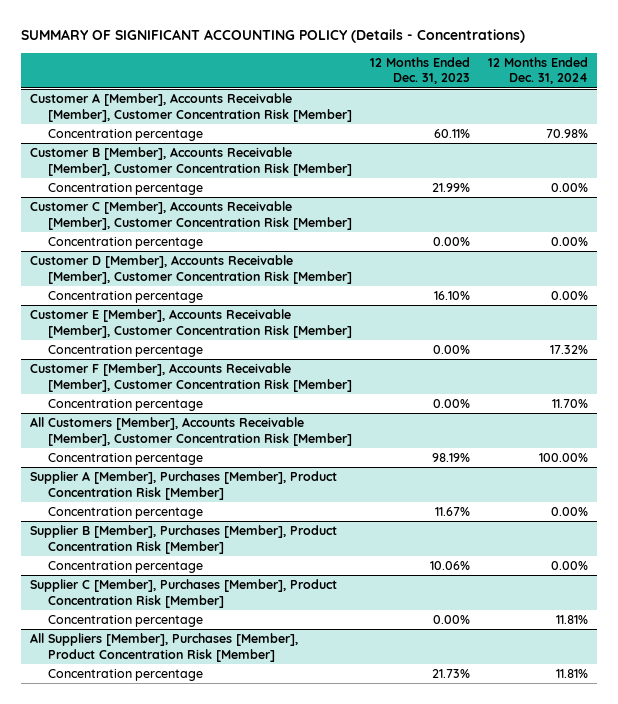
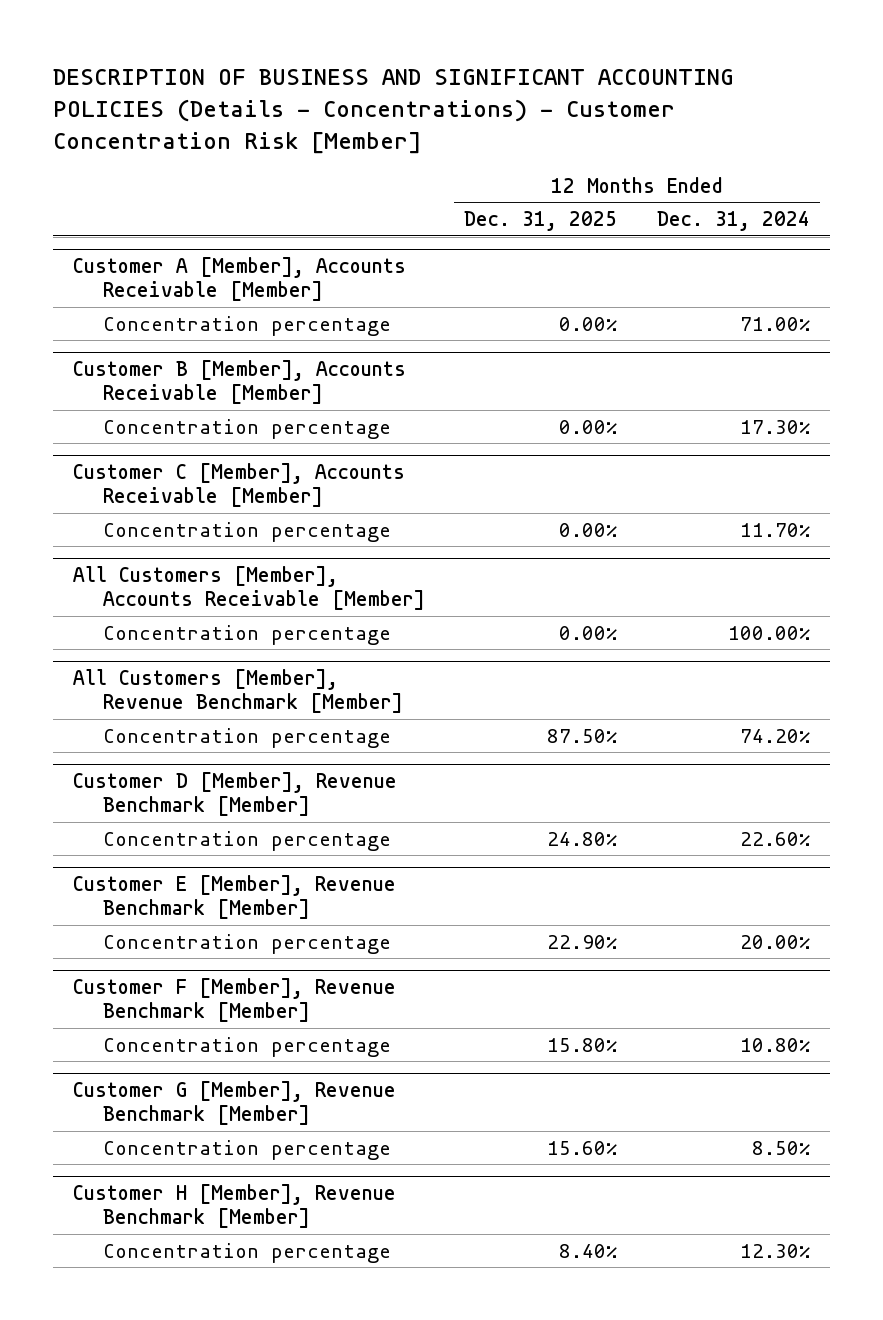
- SUMMARY OF SIGNIFICANT ACCOUNTING POLICY (Details - Concentrations)
+ DESCRIPTION OF BUSINESS AND SIGNIFICANT ACCOUNTING POLICIES (Details - Concentrations) - Customer Concentration Risk [Member]
- | 12 Months Ended Dec. 31, 2023 | 12 Months Ended Dec. 31, 2024
+ | 12 Months Ended Dec. 31, 2025 | 12 Months Ended Dec. 31, 2024
- Customer A [Member], Accounts Receivable [Member], Customer Concentration Risk [Member]
- Concentration percentage | 60.11% | 70.98%
- Customer B [Member], Accounts Receivable [Member], Customer Concentration Risk [Member]
- Concentration percentage | 21.99% | 0.00%
- Customer C [Member], Accounts Receivable [Member], Customer Concentration Risk [Member]
- Concentration percentage | 0.00% | 0.00%
- Customer D [Member], Accounts Receivable [Member], Customer Concentration Risk [Member]
- Concentration percentage | 16.10% | 0.00%
- Customer E [Member], Accounts Receivable [Member], Customer Concentration Risk [Member]
- Concentration percentage | 0.00% | 17.32%
- Customer F [Member], Accounts Receivable [Member], Customer Concentration Risk [Member]
+ Customer A [Member], Accounts Receivable [Member]
+ Concentration percentage | 0.00% | 71.00%
+ Customer B [Member], Accounts Receivable [Member]
+ Concentration percentage | 0.00% | 17.30%
+ Customer C [Member], Accounts Receivable [Member]
- All Customers [Member], Accounts Receivable [Member], Customer Concentration Risk [Member]
+ All Customers [Member], Accounts Receivable [Member]
- Supplier A [Member], Purchases [Member], Product Concentration Risk [Member]
- Concentration percentage | 11.67% | 0.00%
- Supplier B [Member], Purchases [Member], Product Concentration Risk [Member]
- Concentration percentage | 10.06% | 0.00%
- Supplier C [Member], Purchases [Member], Product Concentration Risk [Member]
- Concentration percentage | 0.00% | 11.81%
- All Suppliers [Member], Purchases [Member], Product Concentration Risk [Member]
- Concentration percentage | 21.73% | 11.81%
+ All Customers [Member], Revenue Benchmark [Member]
+ Concentration percentage | 87.50% | 74.20%
+ Customer D [Member], Revenue Benchmark [Member]
+ Concentration percentage | 24.80% | 22.60%
+ Customer E [Member], Revenue Benchmark [Member]
+ Concentration percentage | 22.90% | 20.00%
+ Customer F [Member], Revenue Benchmark [Member]
+ Concentration percentage | 15.80% | 10.80%
+ Customer G [Member], Revenue Benchmark [Member]
+ Concentration percentage | 15.60% | 8.50%
+ Customer H [Member], Revenue Benchmark [Member]
+ Concentration percentage | 8.40% | 12.30%

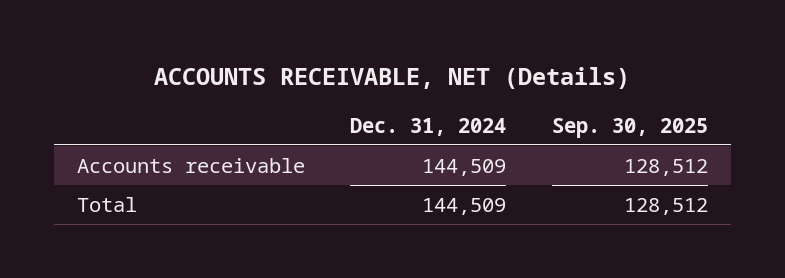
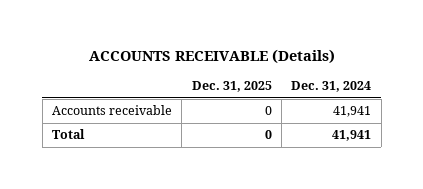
- ACCOUNTS RECEIVABLE, NET (Details)
+ ACCOUNTS RECEIVABLE (Details)
- | Dec. 31, 2024 | Sep. 30, 2025
+ | Dec. 31, 2025 | Dec. 31, 2024
- Accounts receivable | 144,509 | 128,512
- Total | 144,509 | 128,512
+ Accounts receivable | 0 | 41,941
+ Total | 0 | 41,941

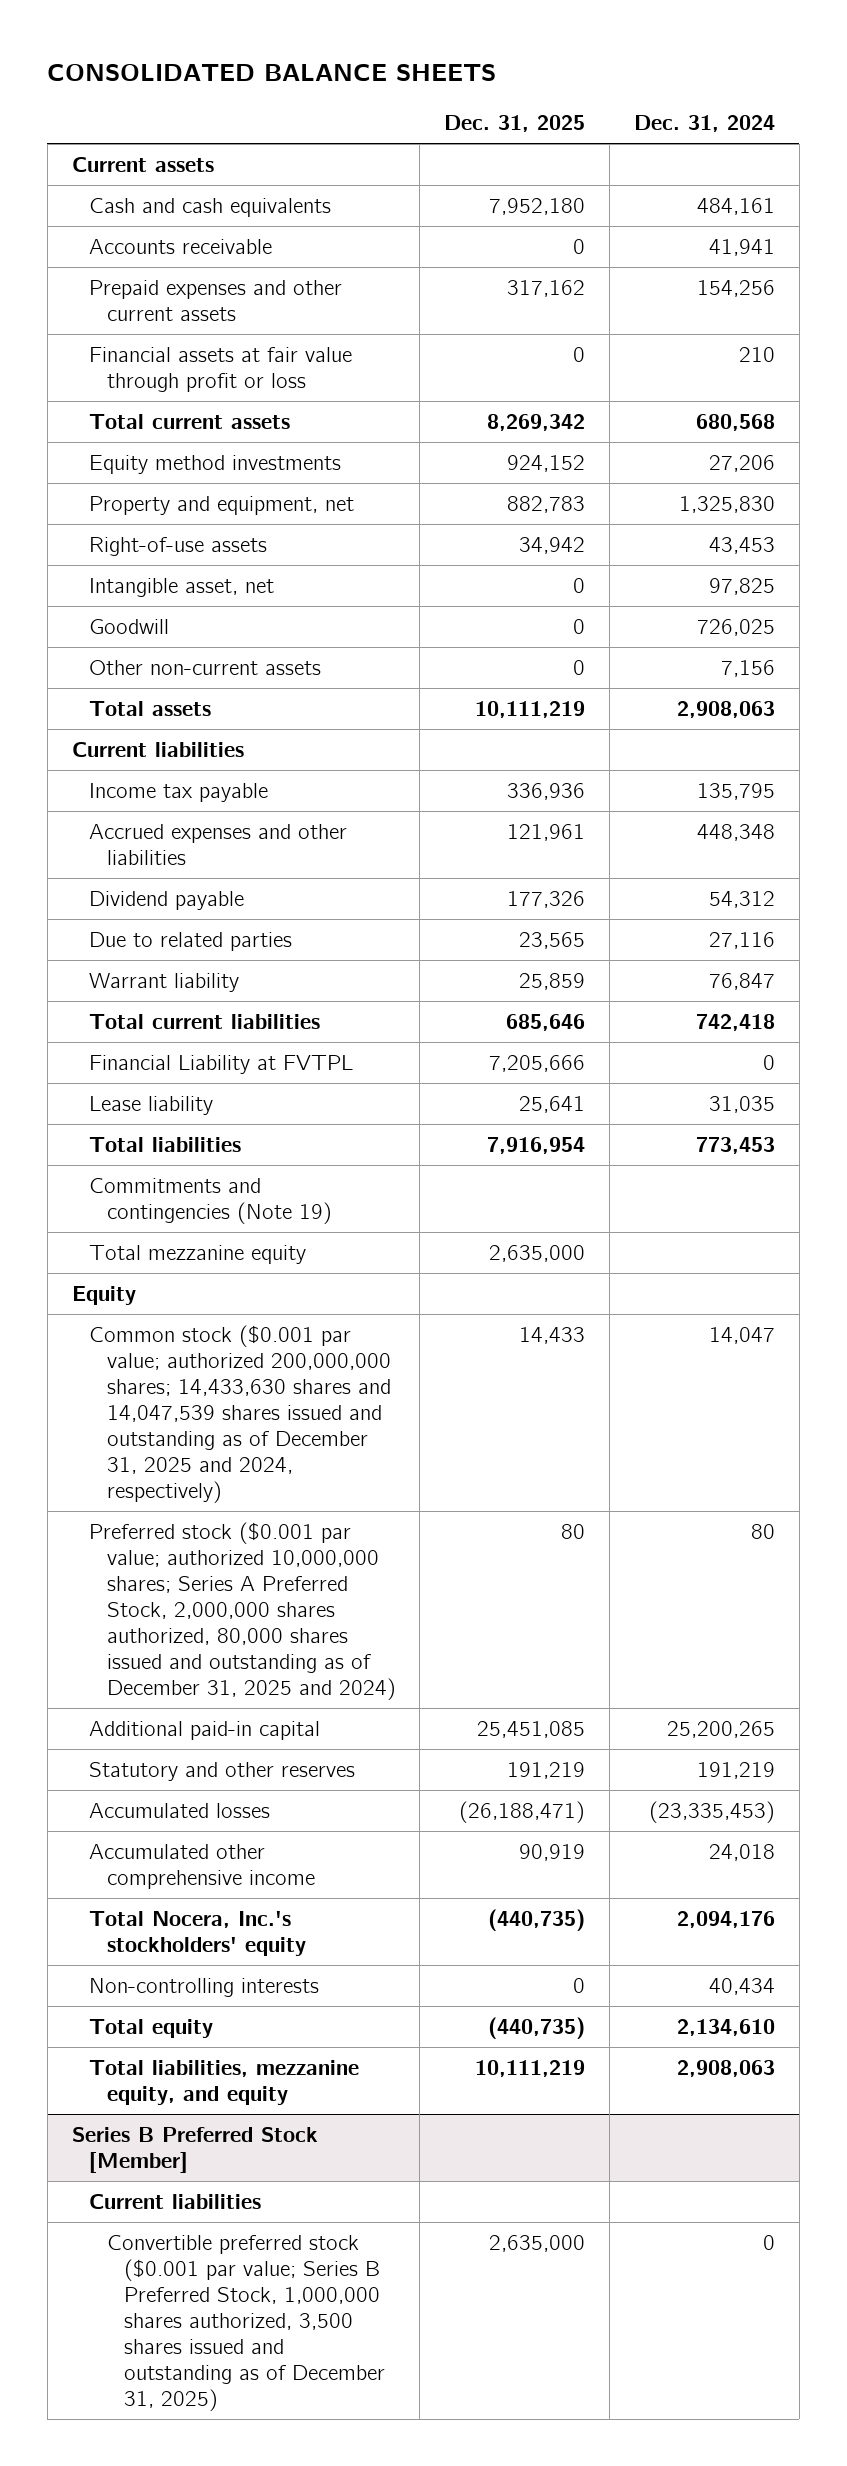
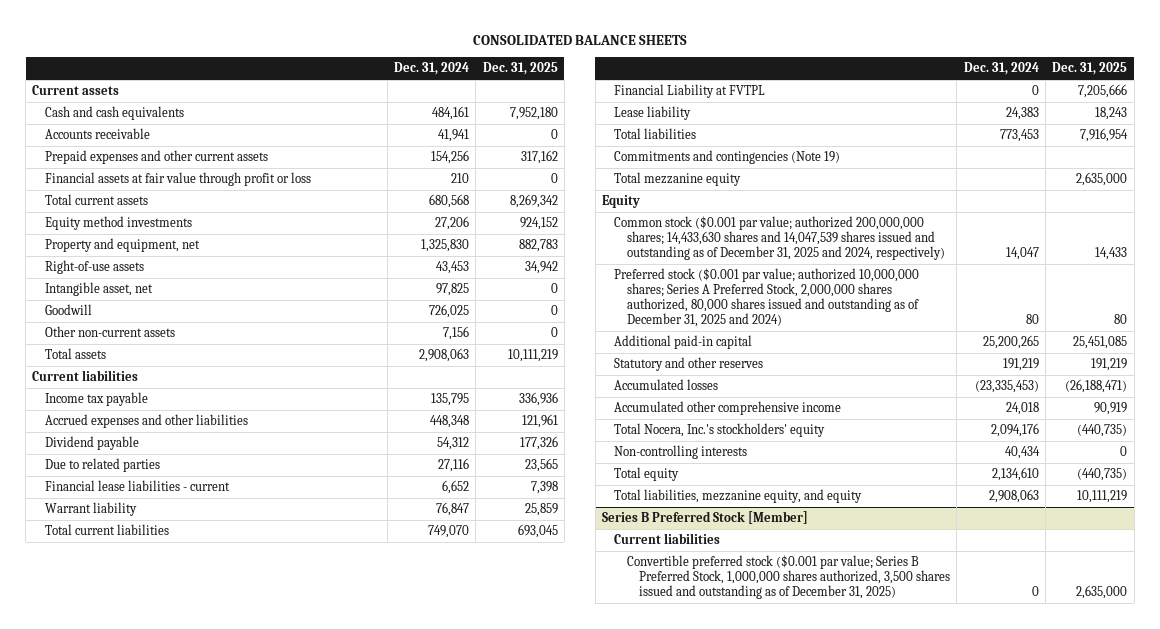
- | Dec. 31, 2025 | Dec. 31, 2024
+ | Dec. 31, 2024 | Dec. 31, 2025
+ Financial lease liabilities - current | 6,652 | 7,398
- Total current liabilities | 685,646 | 742,418
+ Total current liabilities | 749,070 | 693,045
- Lease liability | 25,641 | 31,035
+ Lease liability | 24,383 | 18,243

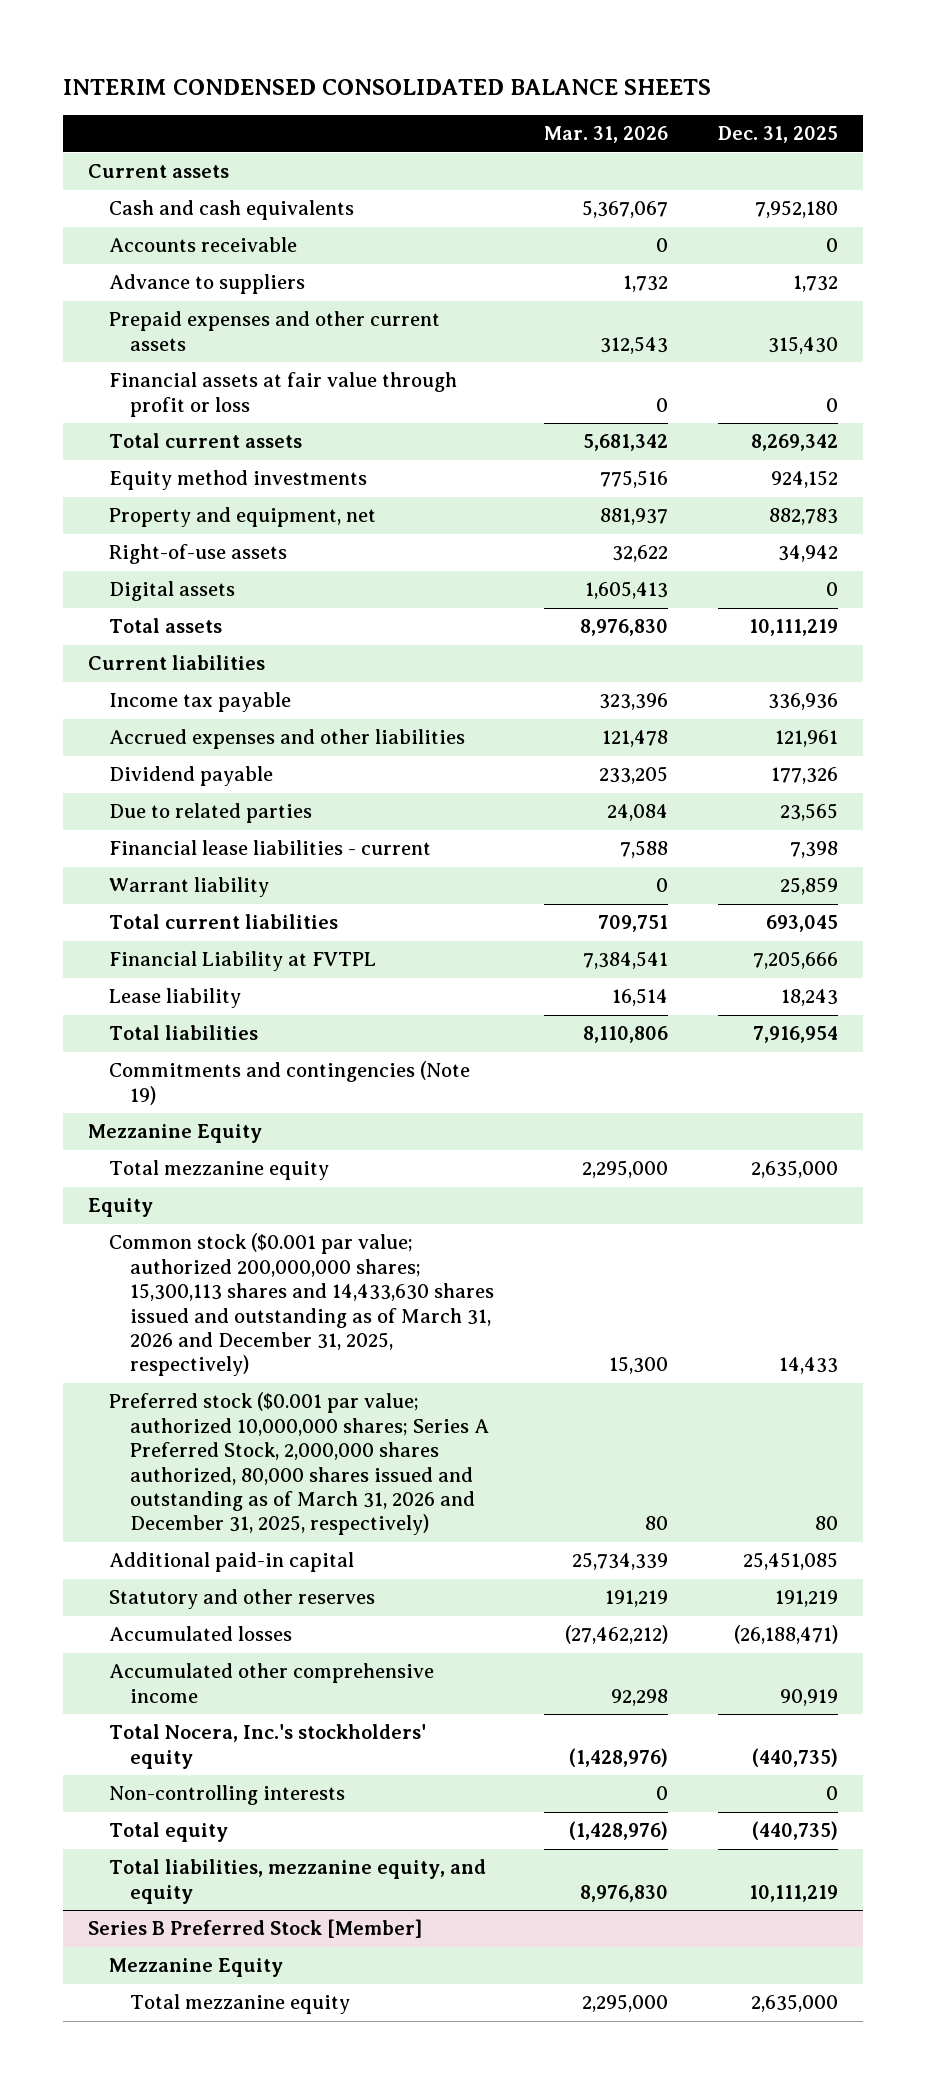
- CONSOLIDATED BALANCE SHEETS
+ INTERIM CONDENSED CONSOLIDATED BALANCE SHEETS
- | Dec. 31, 2024 | Dec. 31, 2025
+ | Mar. 31, 2026 | Dec. 31, 2025
- Prepaid expenses and other current assets | 154,256 | 317,162
+ Advance to suppliers | 1,732 | 1,732
+ Prepaid expenses and other current assets | 312,543 | 315,430
- Intangible asset, net | 97,825 | 0
- Goodwill | 726,025 | 0
- Other non-current assets | 7,156 | 0
+ Digital assets | 1,605,413 | 0
+ Mezzanine Equity
- Common stock ($0.001 par value; authorized 200,000,000 shares; 14,433,630 shares and 14,047,539 shares issued and outstanding as of December 31, 2025 and 2024, respectively) | 14,047 | 14,433
- Preferred stock ($0.001 par value; authorized 10,000,000 shares; Series A Preferred Stock, 2,000,000 shares authorized, 80,000 shares issued and outstanding as of December 31, 2025 and 2024) | 80 | 80
+ Common stock ($0.001 par value; authorized 200,000,000 shares; 15,300,113 shares and 14,433,630 shares issued and outstanding as of March 31, 2026 and December 31, 2025, respectively) | 15,300 | 14,433
+ Preferred stock ($0.001 par value; authorized 10,000,000 shares; Series A Preferred Stock, 2,000,000 shares authorized, 80,000 shares issued and outstanding as of March 31, 2026 and December 31, 2025, respectively) | 80 | 80
@ Series B Preferred Stock [Member]
- Current liabilities
- Convertible preferred stock ($0.001 par value; Series B Preferred Stock, 1,000,000 shares authorized, 3,500 shares issued and outstanding as of December 31, 2025) | 0 | 2,635,000
+ Mezzanine Equity
+ Total mezzanine equity | 2,295,000 | 2,635,000

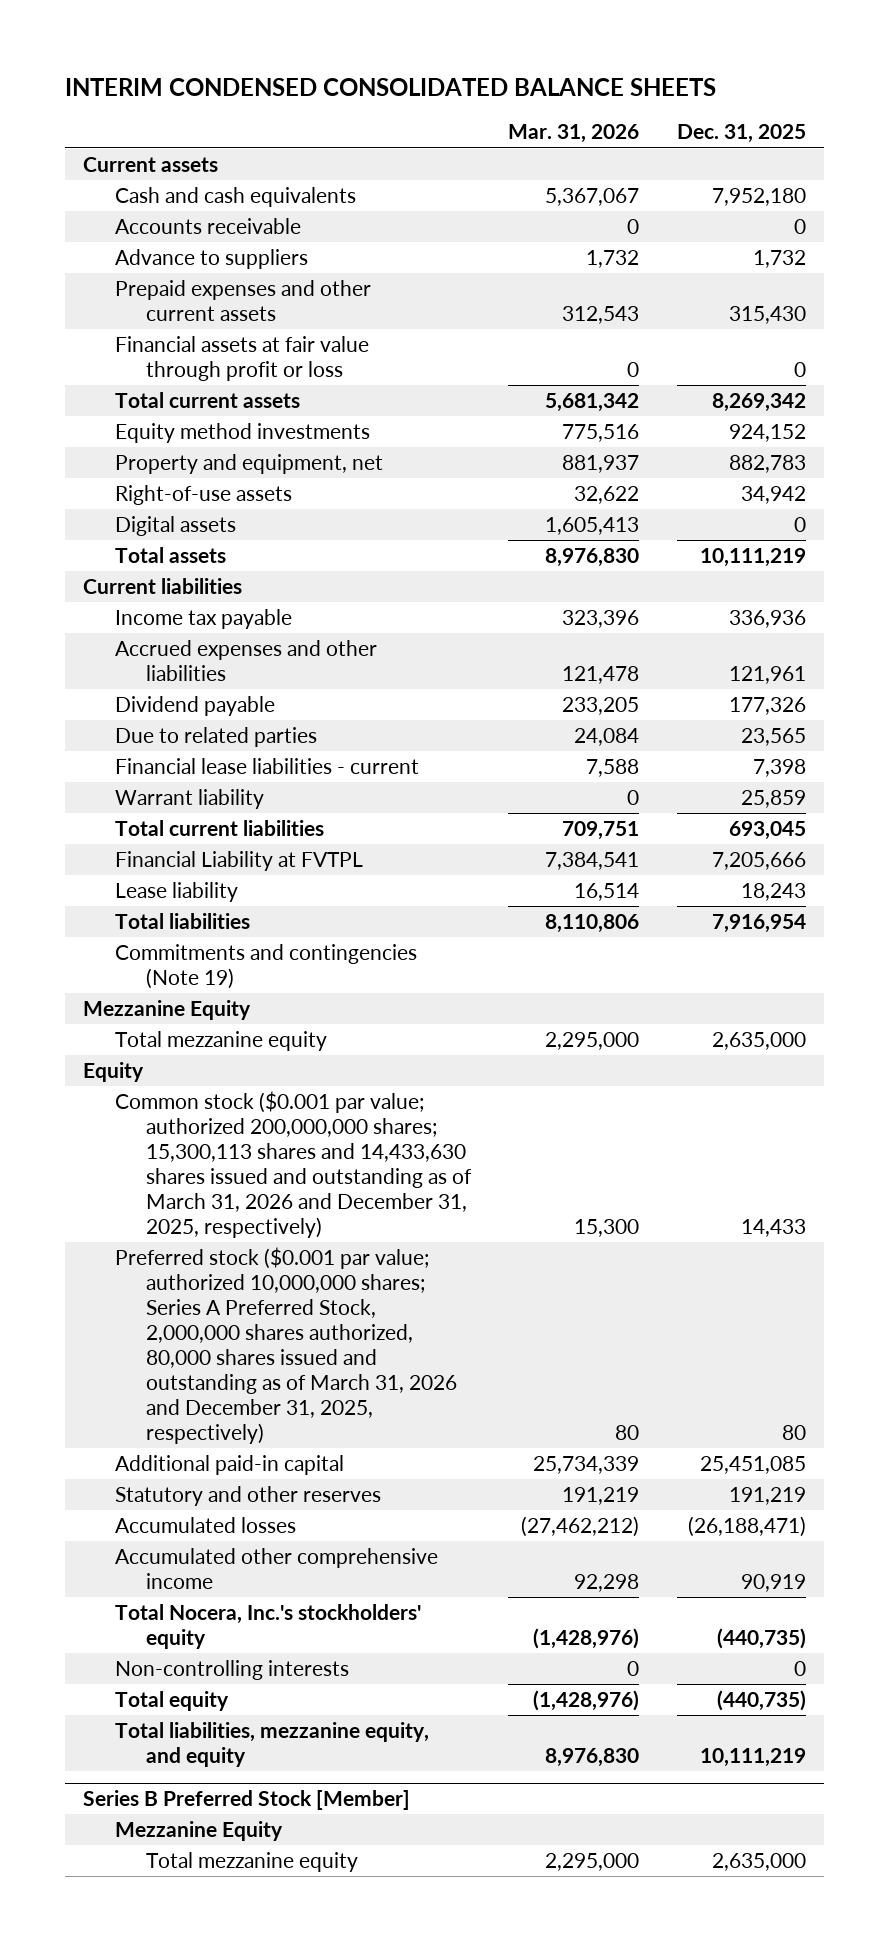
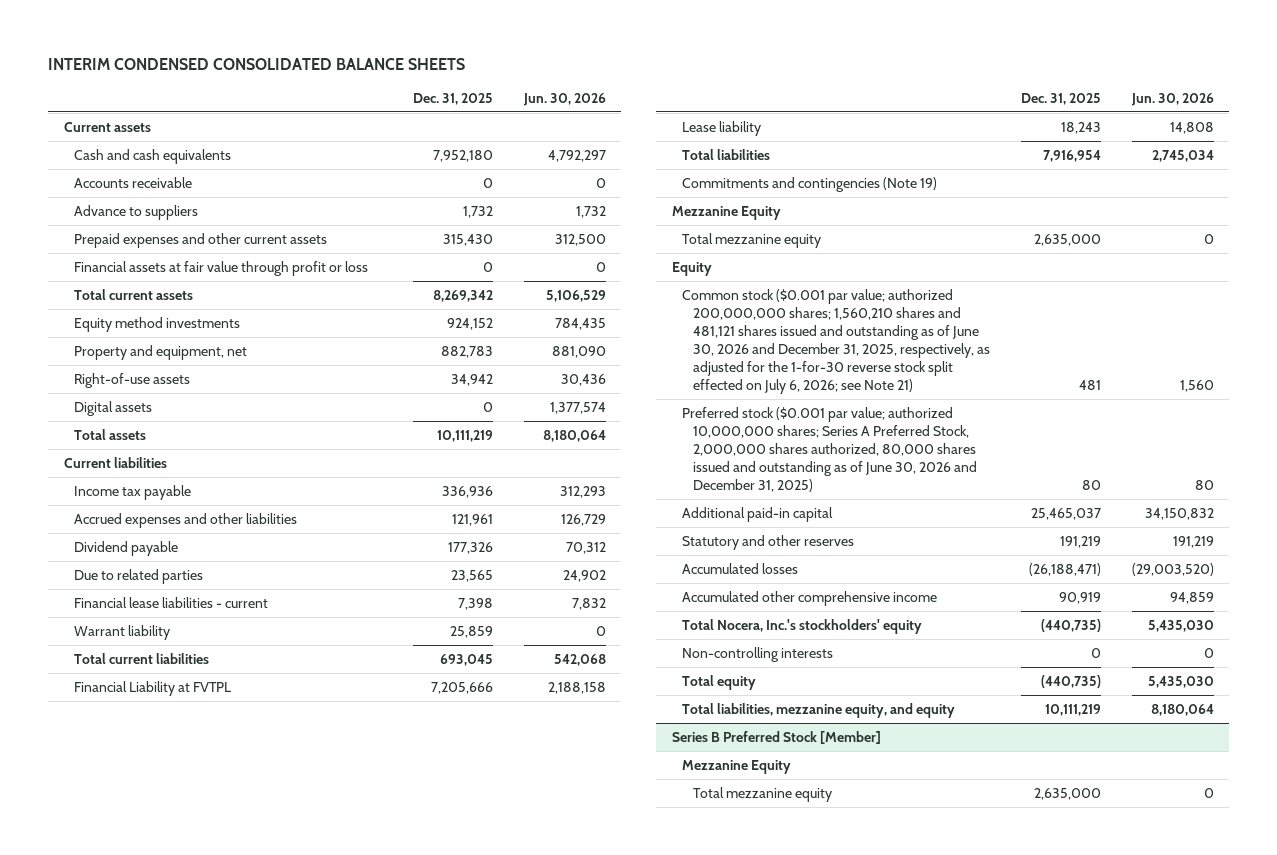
- | Mar. 31, 2026 | Dec. 31, 2025
+ | Dec. 31, 2025 | Jun. 30, 2026
- Common stock ($0.001 par value; authorized 200,000,000 shares; 15,300,113 shares and 14,433,630 shares issued and outstanding as of March 31, 2026 and December 31, 2025, respectively) | 15,300 | 14,433
- Preferred stock ($0.001 par value; authorized 10,000,000 shares; Series A Preferred Stock, 2,000,000 shares authorized, 80,000 shares issued and outstanding as of March 31, 2026 and December 31, 2025, respectively) | 80 | 80
- Additional paid-in capital | 25,734,339 | 25,451,085
+ Common stock ($0.001 par value; authorized 200,000,000 shares; 1,560,210 shares and 481,121 shares issued and outstanding as of June 30, 2026 and December 31, 2025, respectively, as adjusted for the 1-for-30 reverse stock split effected on July 6, 2026; see Note 21) | 481 | 1,560
+ Preferred stock ($0.001 par value; authorized 10,000,000 shares; Series A Preferred Stock, 2,000,000 shares authorized, 80,000 shares issued and outstanding as of June 30, 2026 and December 31, 2025) | 80 | 80
+ Additional paid-in capital | 25,465,037 | 34,150,832

